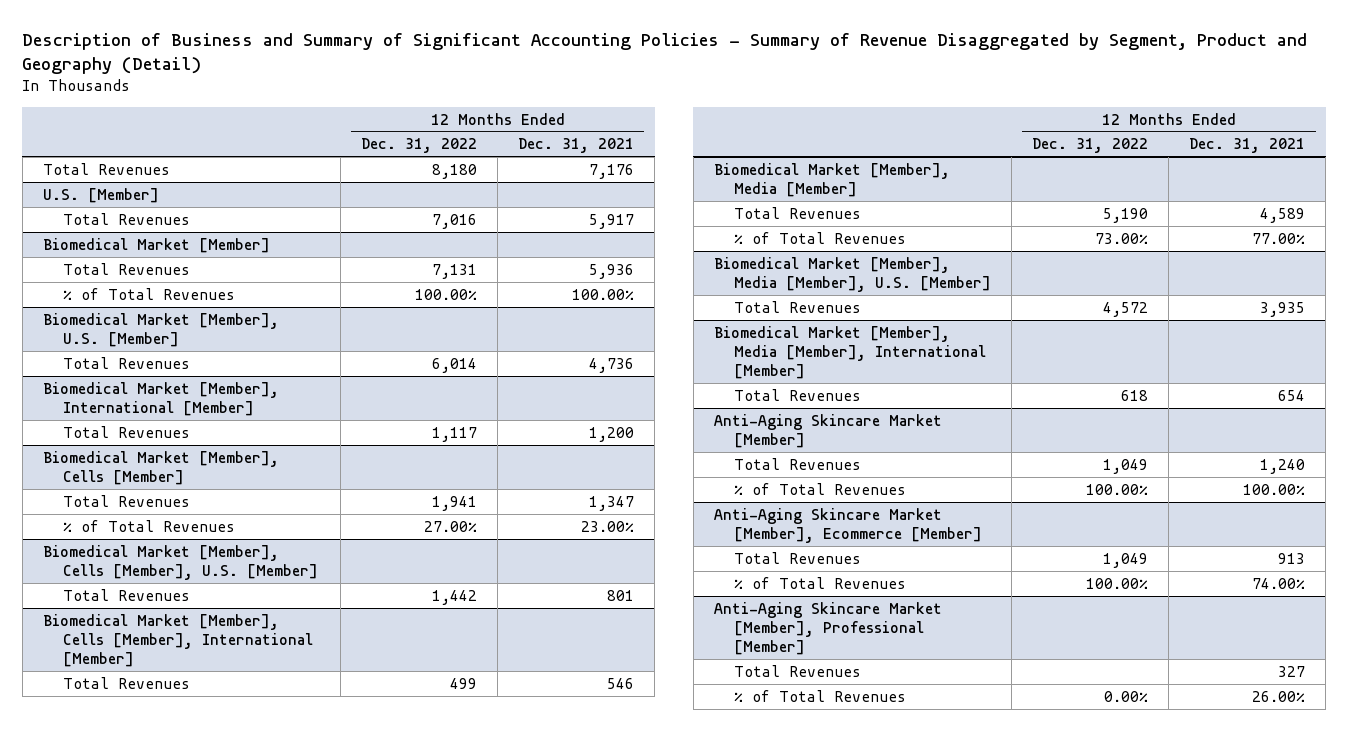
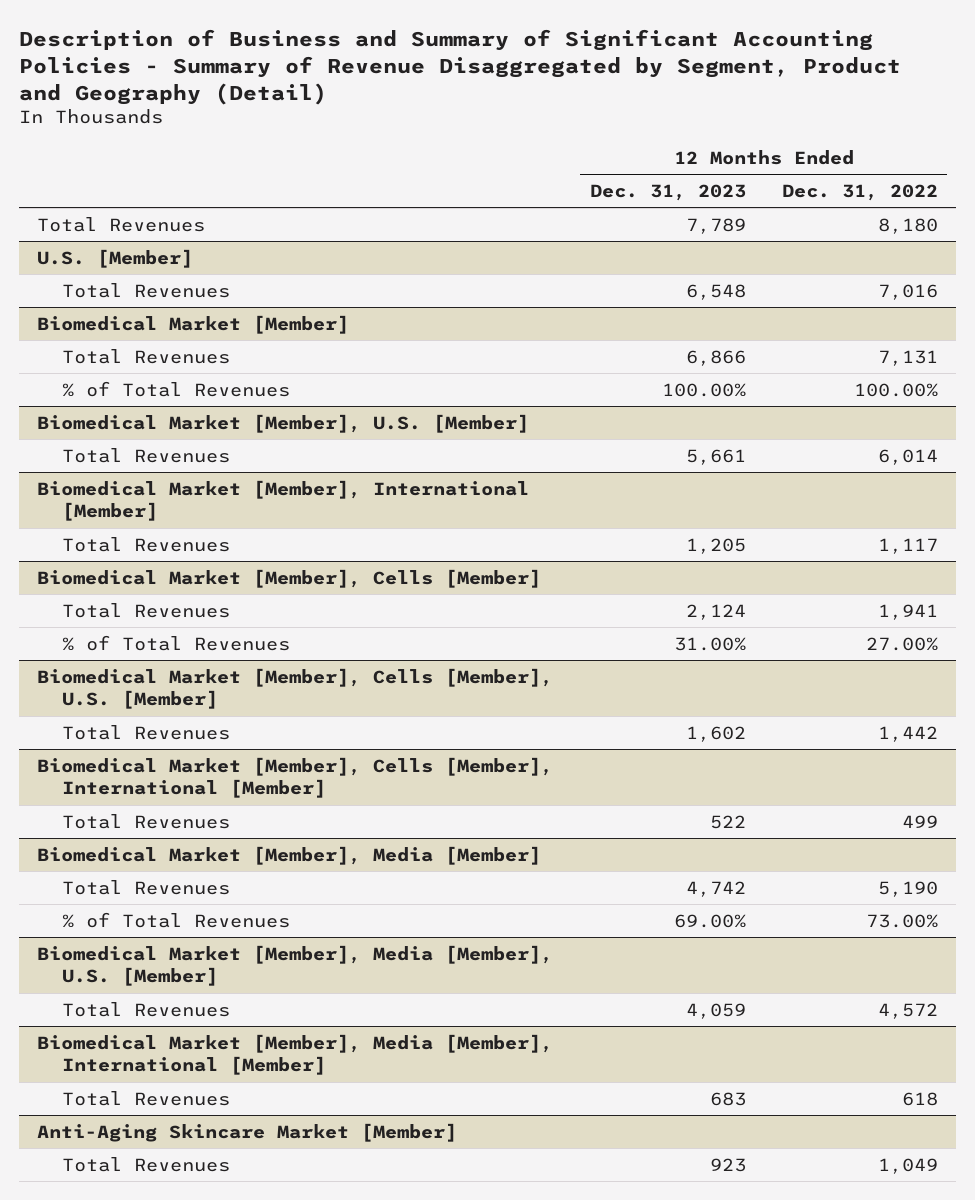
- | 12 Months Ended Dec. 31, 2022 | 12 Months Ended Dec. 31, 2021
+ | 12 Months Ended Dec. 31, 2023 | 12 Months Ended Dec. 31, 2022
@ Anti-Aging Skincare Market [Member]
- % of Total Revenues | 100.00% | 100.00%
- Anti-Aging Skincare Market [Member], Ecommerce [Member]
- Total Revenues | 1,049 | 913
- % of Total Revenues | 100.00% | 74.00%
- Anti-Aging Skincare Market [Member], Professional [Member]
- Total Revenues | | 327
- % of Total Revenues | 0.00% | 26.00%

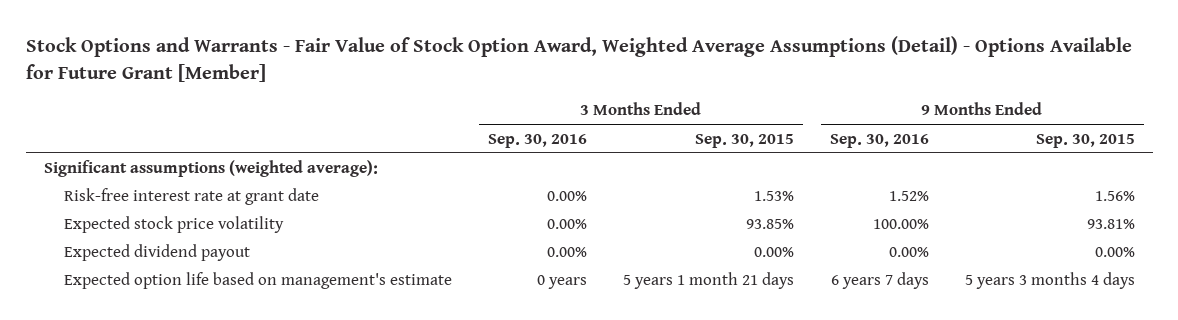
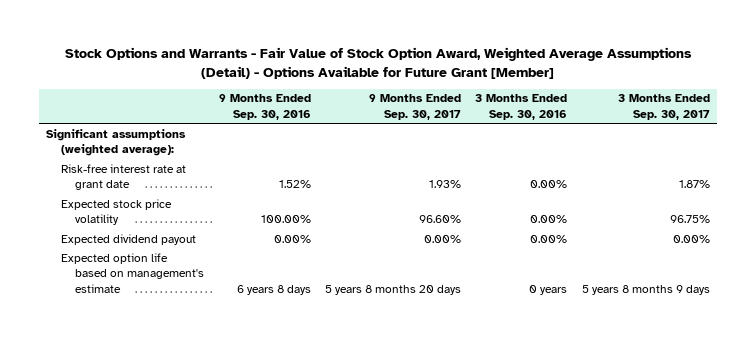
- | 3 Months Ended Sep. 30, 2016 | 3 Months Ended Sep. 30, 2015 | 9 Months Ended Sep. 30, 2016 | 9 Months Ended Sep. 30, 2015
+ | 9 Months Ended Sep. 30, 2016 | 9 Months Ended Sep. 30, 2017 | 3 Months Ended Sep. 30, 2016 | 3 Months Ended Sep. 30, 2017
- Expected option life based on management's estimate | 0 years | 5 years 1 month 21 days | 6 years 7 days | 5 years 3 months 4 days
+ Expected option life based on management's estimate | 6 years 8 days | 5 years 8 months 20 days | 0 years | 5 years 8 months 9 days

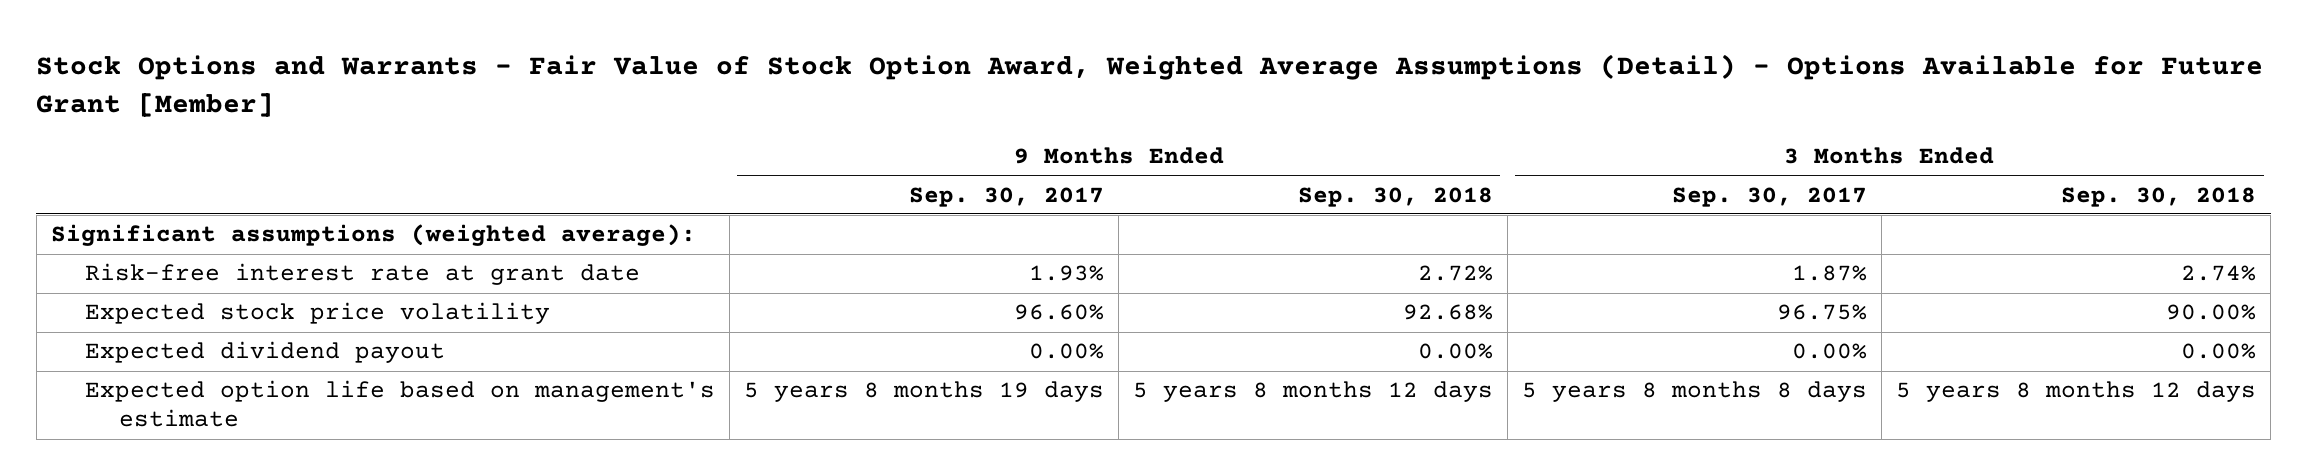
- | 9 Months Ended Sep. 30, 2016 | 9 Months Ended Sep. 30, 2017 | 3 Months Ended Sep. 30, 2016 | 3 Months Ended Sep. 30, 2017
+ | 9 Months Ended Sep. 30, 2017 | 9 Months Ended Sep. 30, 2018 | 3 Months Ended Sep. 30, 2017 | 3 Months Ended Sep. 30, 2018
- Expected option life based on management's estimate | 6 years 8 days | 5 years 8 months 20 days | 0 years | 5 years 8 months 9 days
+ Expected option life based on management's estimate | 5 years 8 months 19 days | 5 years 8 months 12 days | 5 years 8 months 8 days | 5 years 8 months 12 days

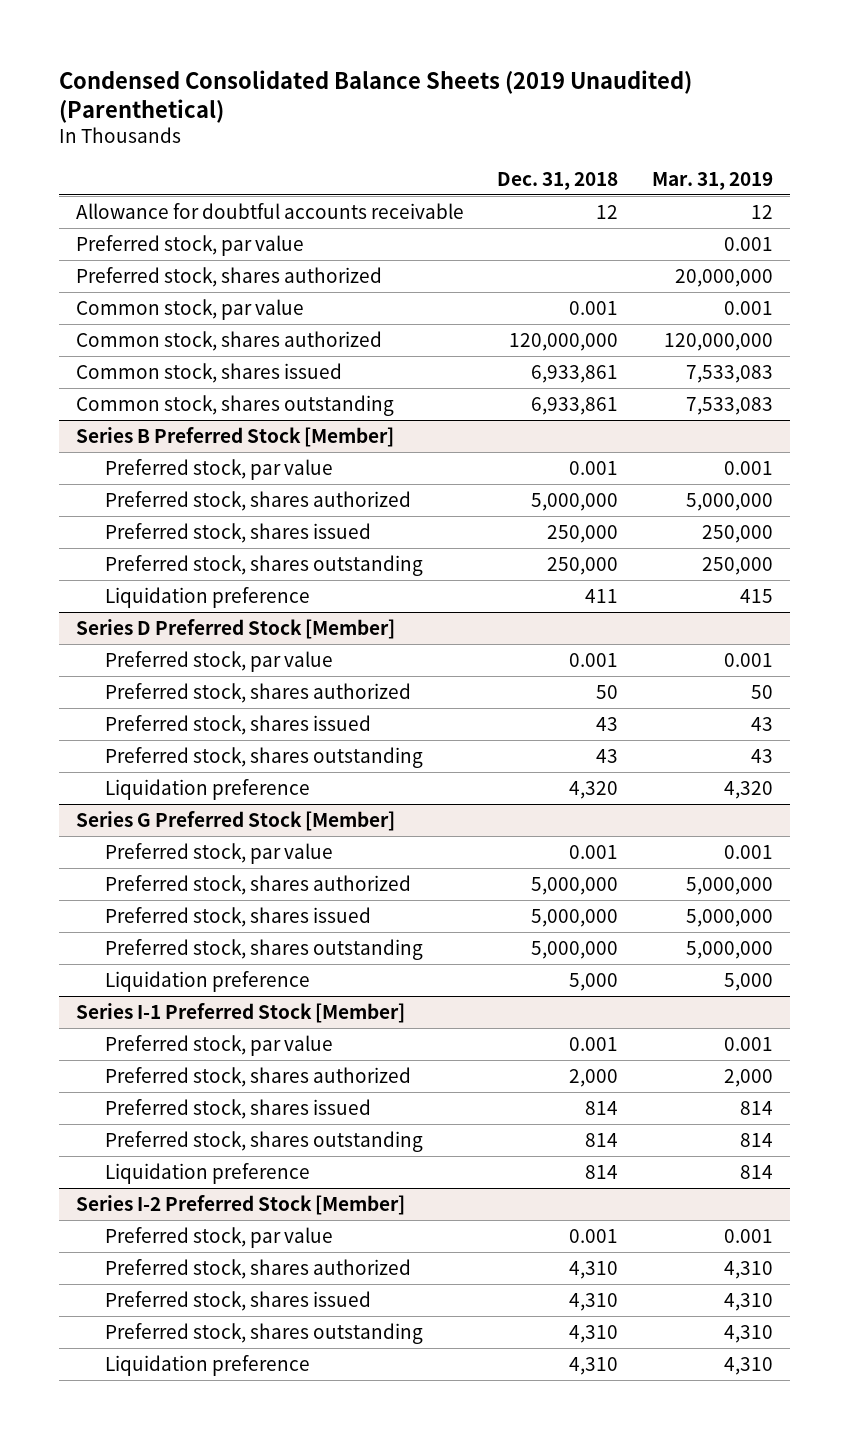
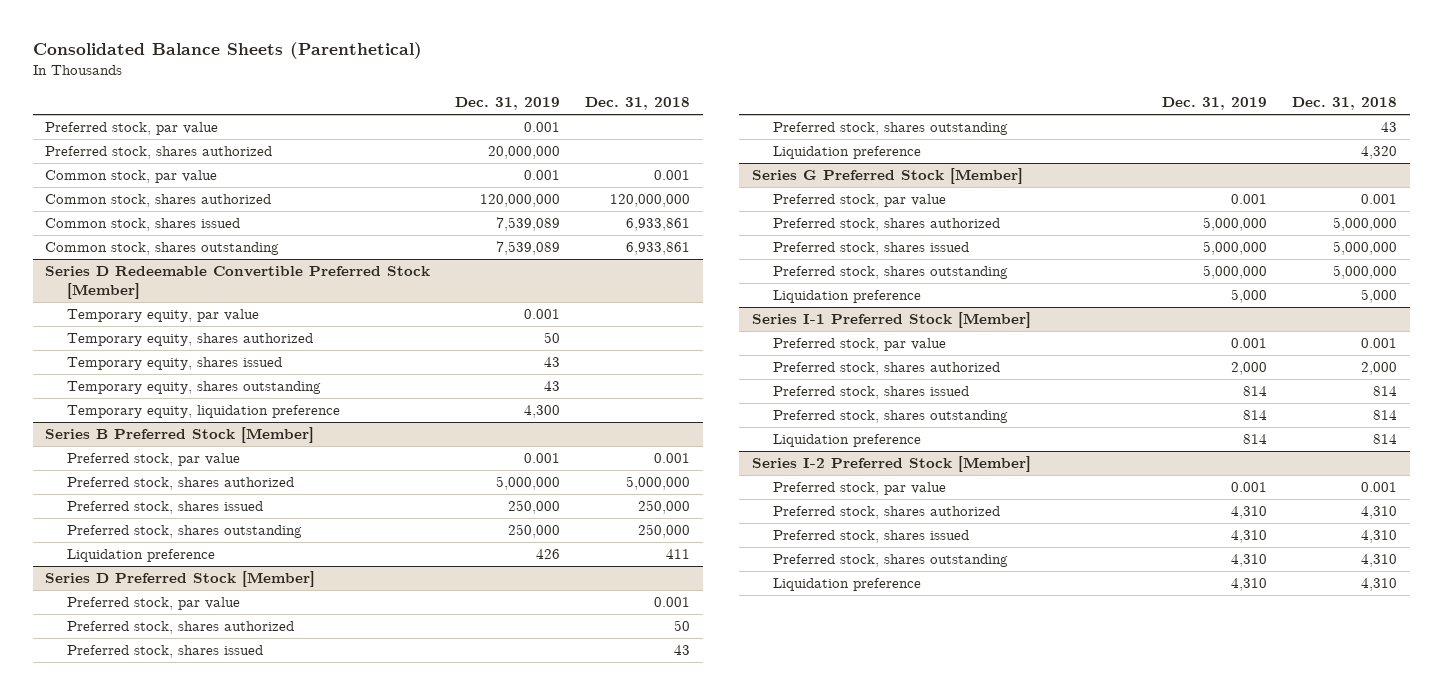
- Condensed Consolidated Balance Sheets (2019 Unaudited) (Parenthetical)
+ Consolidated Balance Sheets (Parenthetical)
- | Dec. 31, 2018 | Mar. 31, 2019
+ | Dec. 31, 2019 | Dec. 31, 2018
- Allowance for doubtful accounts receivable | 12 | 12
+ Series D Redeemable Convertible Preferred Stock [Member]
+ Temporary equity, par value | 0.001 |
+ Temporary equity, shares authorized | 50 |
+ Temporary equity, shares issued | 43 |
+ Temporary equity, shares outstanding | 43 |
+ Temporary equity, liquidation preference | 4,300 |

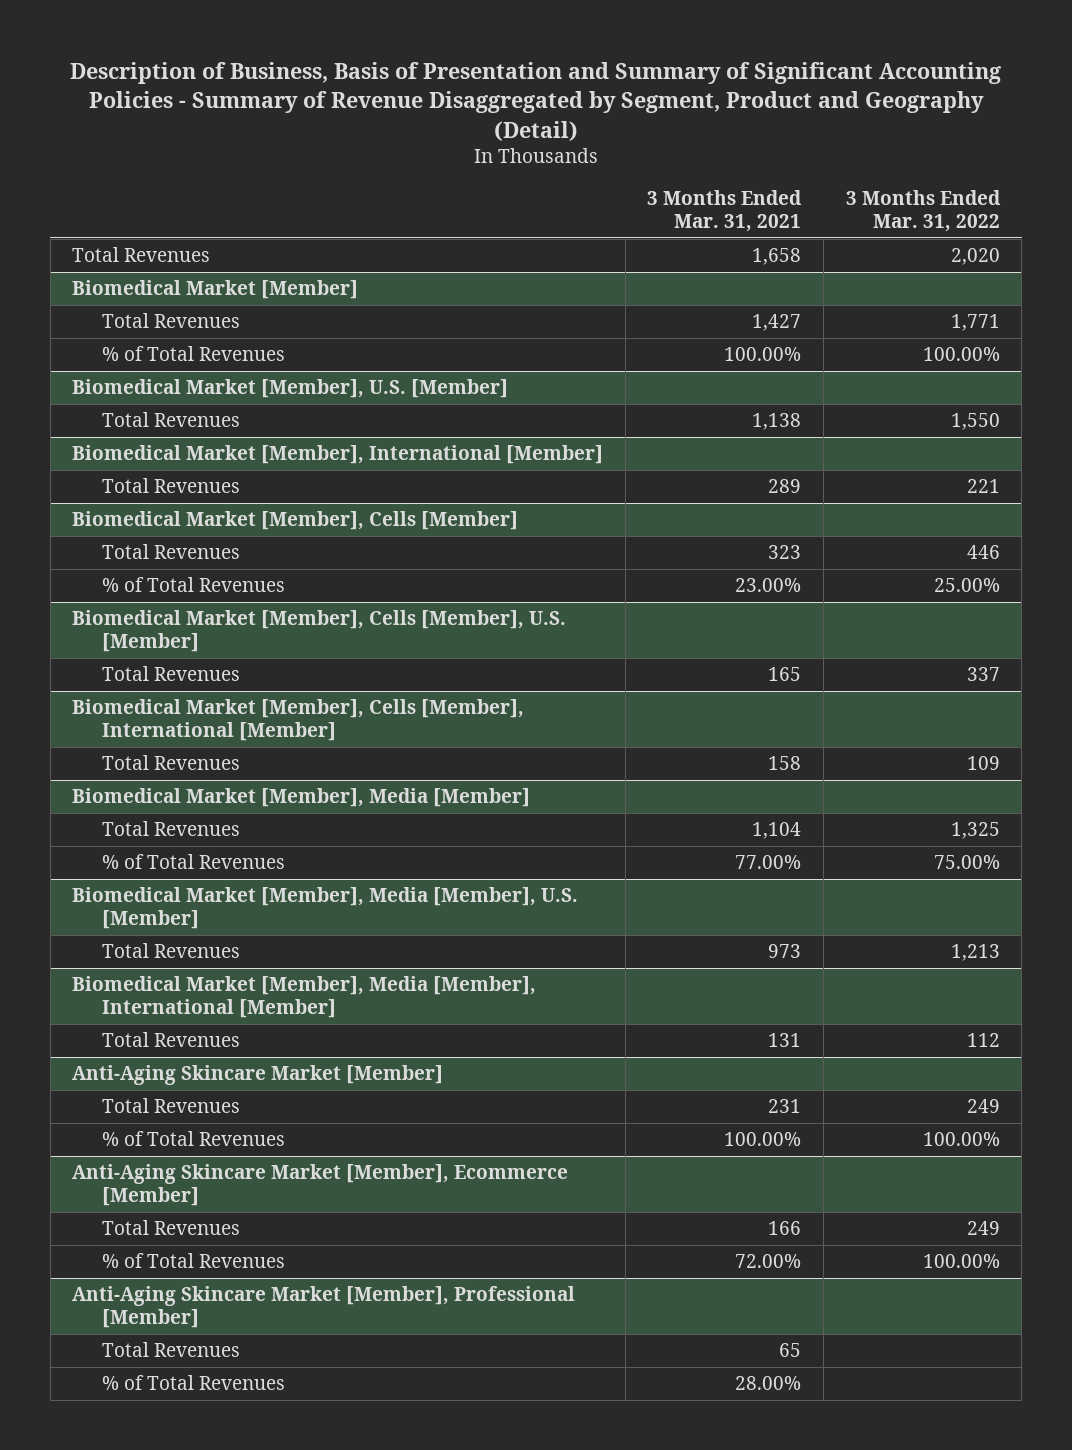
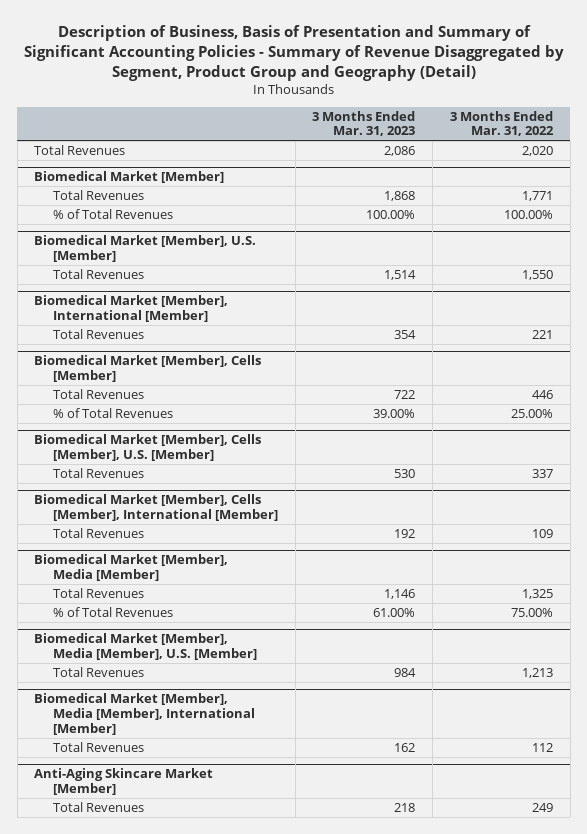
- Description of Business, Basis of Presentation and Summary of Significant Accounting Policies - Summary of Revenue Disaggregated by Segment, Product and Geography (Detail)
+ Description of Business, Basis of Presentation and Summary of Significant Accounting Policies - Summary of Revenue Disaggregated by Segment, Product Group and Geography (Detail)
- | 3 Months Ended Mar. 31, 2021 | 3 Months Ended Mar. 31, 2022
+ | 3 Months Ended Mar. 31, 2023 | 3 Months Ended Mar. 31, 2022
@ Anti-Aging Skincare Market [Member]
- % of Total Revenues | 100.00% | 100.00%
- Anti-Aging Skincare Market [Member], Ecommerce [Member]
- Total Revenues | 166 | 249
- % of Total Revenues | 72.00% | 100.00%
- Anti-Aging Skincare Market [Member], Professional [Member]
- Total Revenues | 65 |
- % of Total Revenues | 28.00% |

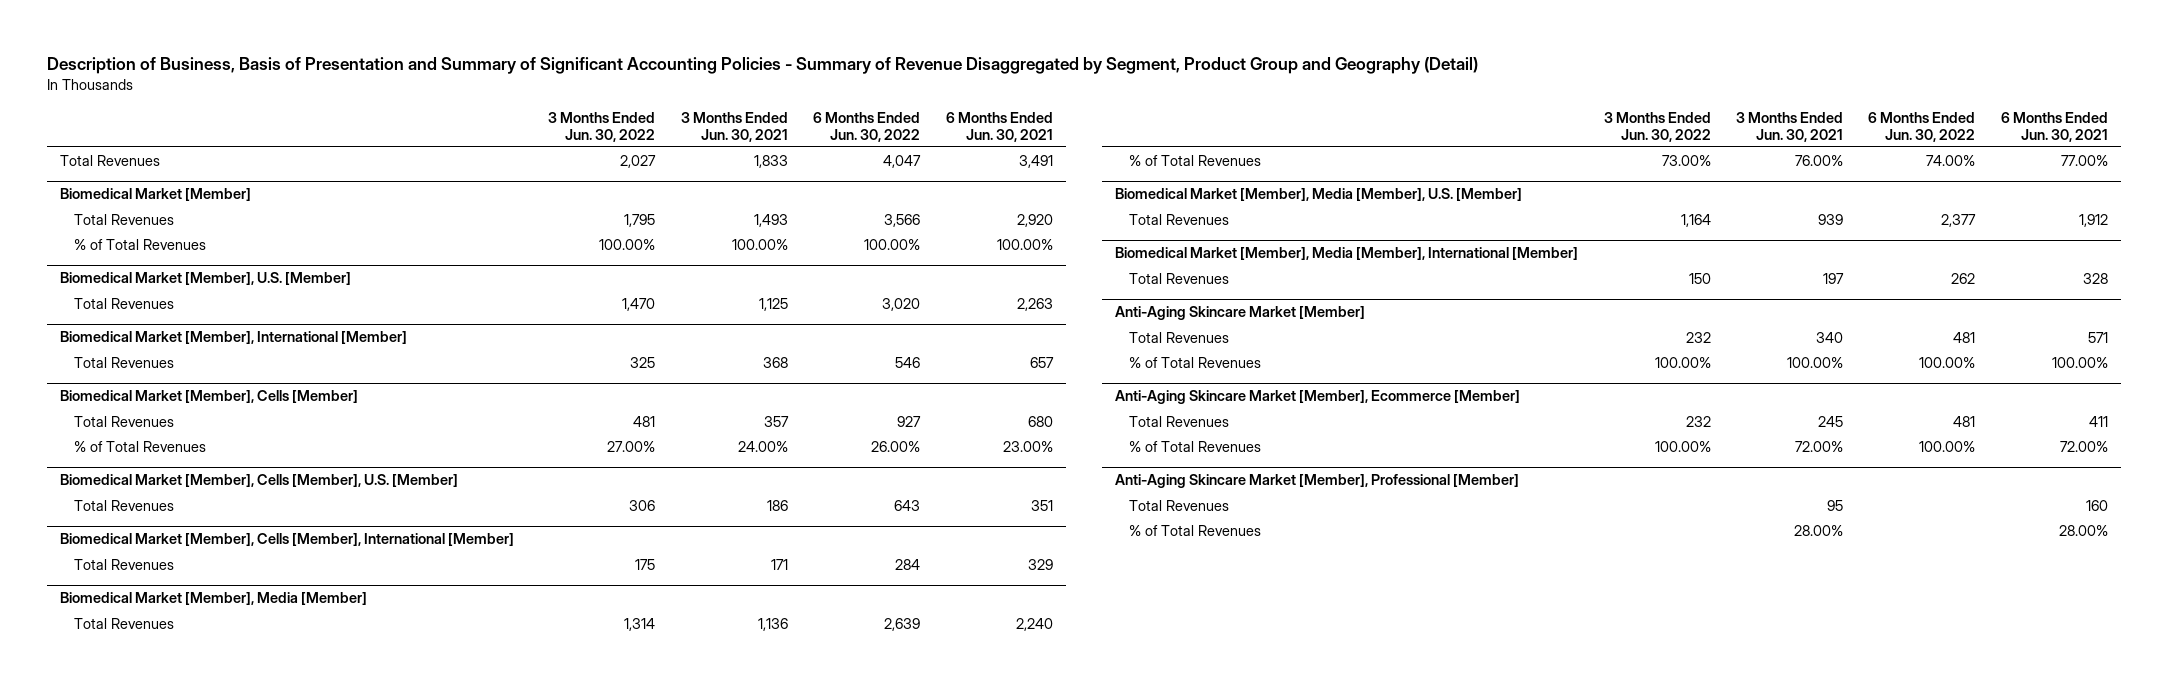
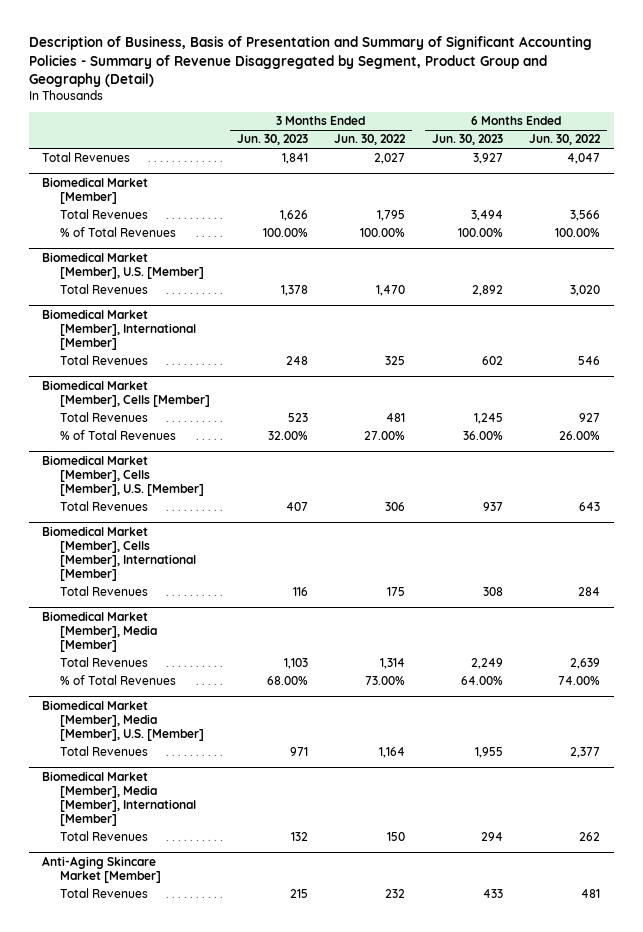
- | 3 Months Ended Jun. 30, 2022 | 3 Months Ended Jun. 30, 2021 | 6 Months Ended Jun. 30, 2022 | 6 Months Ended Jun. 30, 2021
+ | 3 Months Ended Jun. 30, 2023 | 3 Months Ended Jun. 30, 2022 | 6 Months Ended Jun. 30, 2023 | 6 Months Ended Jun. 30, 2022
@ Anti-Aging Skincare Market [Member]
- % of Total Revenues | 100.00% | 100.00% | 100.00% | 100.00%
- Anti-Aging Skincare Market [Member], Ecommerce [Member]
- Total Revenues | 232 | 245 | 481 | 411
- % of Total Revenues | 100.00% | 72.00% | 100.00% | 72.00%
- Anti-Aging Skincare Market [Member], Professional [Member]
- Total Revenues | | 95 | | 160
- % of Total Revenues | | 28.00% | | 28.00%

